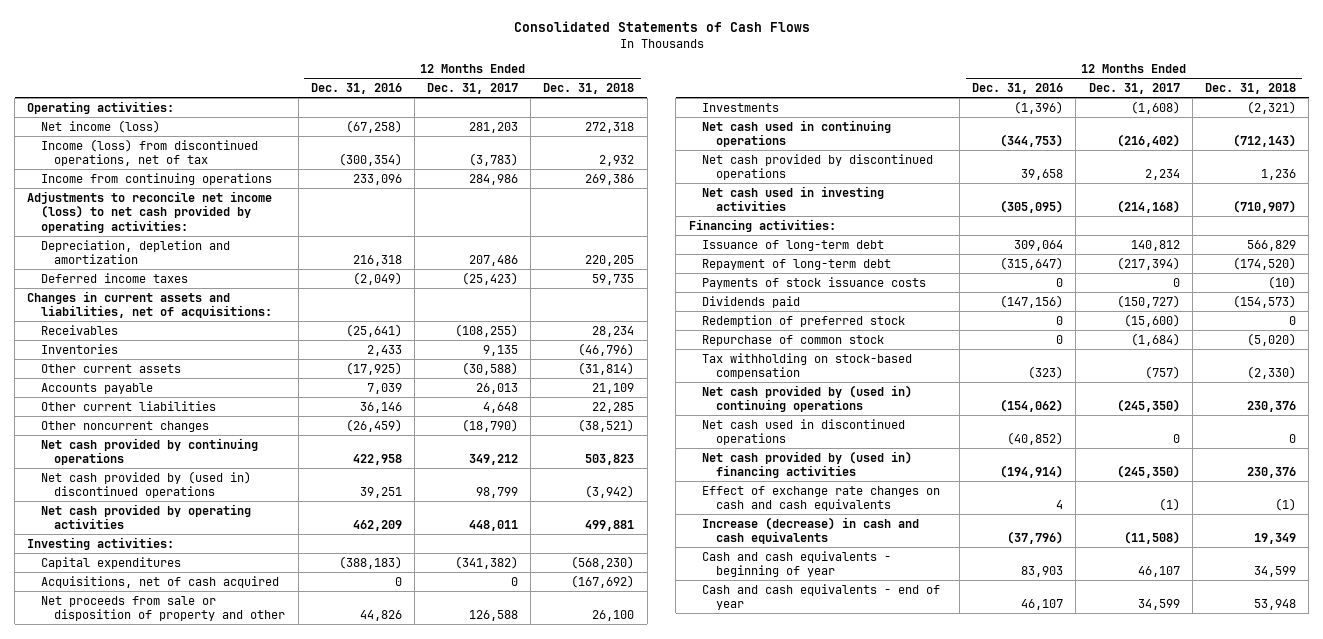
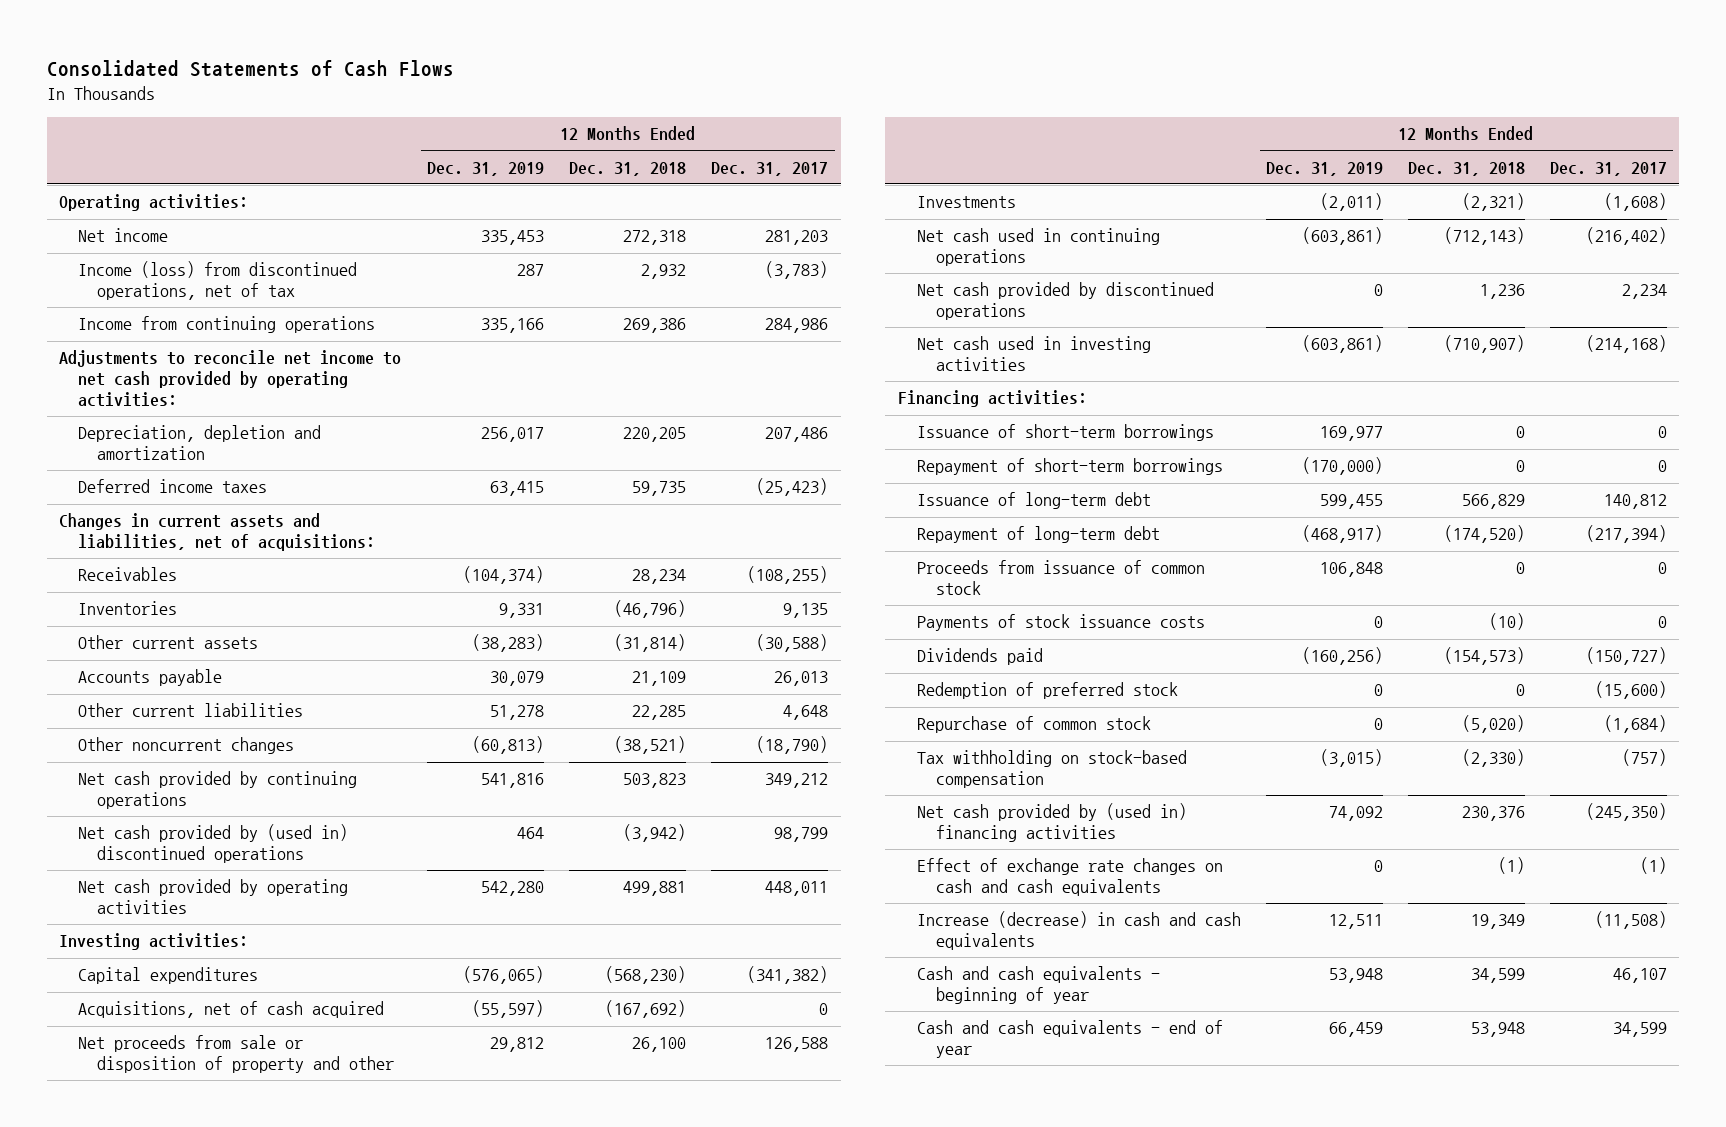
- | 12 Months Ended Dec. 31, 2016 | 12 Months Ended Dec. 31, 2017 | 12 Months Ended Dec. 31, 2018
+ | 12 Months Ended Dec. 31, 2019 | 12 Months Ended Dec. 31, 2018 | 12 Months Ended Dec. 31, 2017
- Net income (loss) | (67,258) | 281,203 | 272,318
+ Net income | 335,453 | 272,318 | 281,203
- Adjustments to reconcile net income (loss) to net cash provided by operating activities:
+ Adjustments to reconcile net income to net cash provided by operating activities:
+ Issuance of short-term borrowings | 169,977 | 0 | 0
+ Repayment of short-term borrowings | (170,000) | 0 | 0
+ Proceeds from issuance of common stock | 106,848 | 0 | 0
- Net cash provided by (used in) continuing operations | (154,062) | (245,350) | 230,376
- Net cash used in discontinued operations | (40,852) | 0 | 0

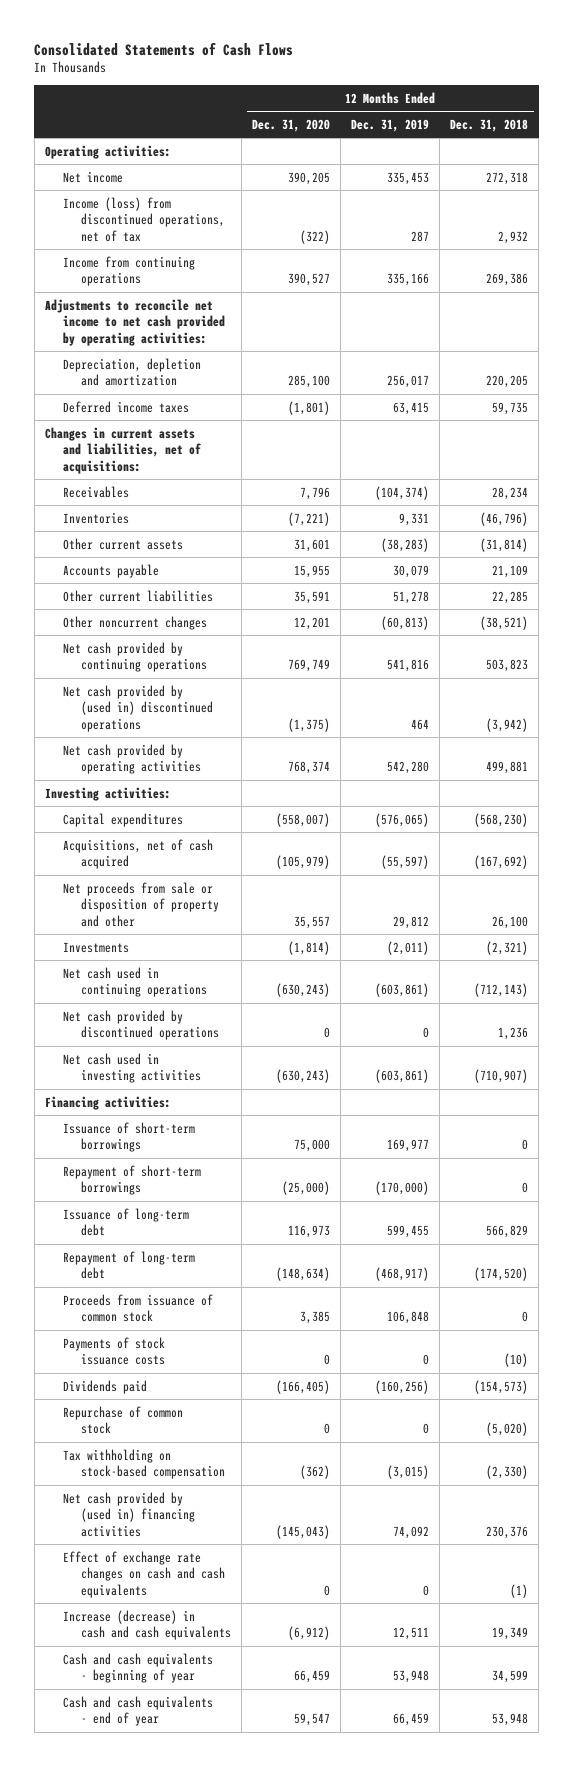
- | 12 Months Ended Dec. 31, 2019 | 12 Months Ended Dec. 31, 2018 | 12 Months Ended Dec. 31, 2017
+ | 12 Months Ended Dec. 31, 2020 | 12 Months Ended Dec. 31, 2019 | 12 Months Ended Dec. 31, 2018
- Redemption of preferred stock | 0 | 0 | (15,600)

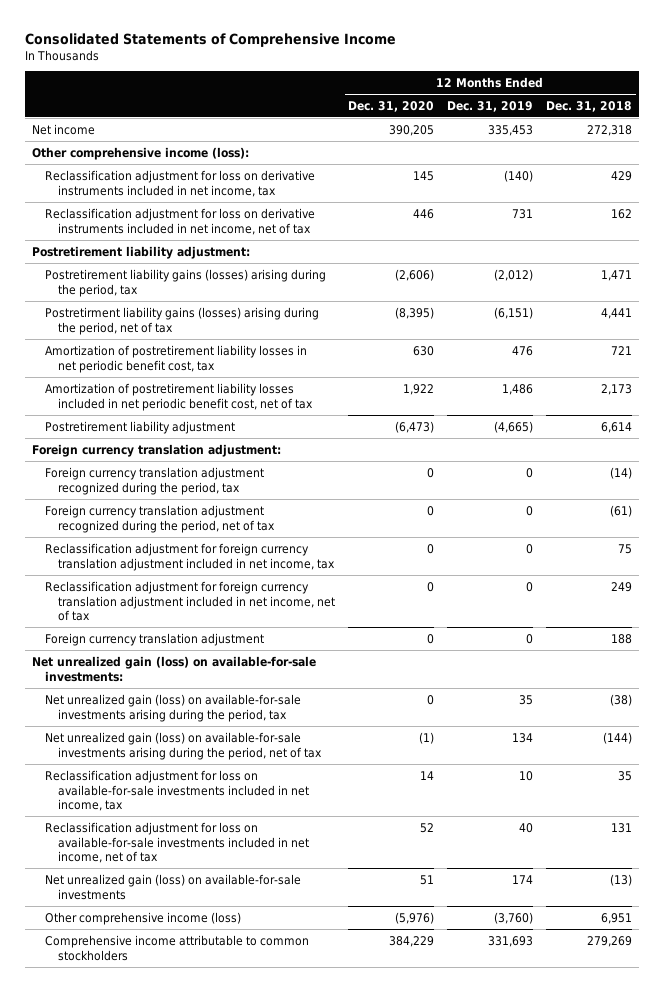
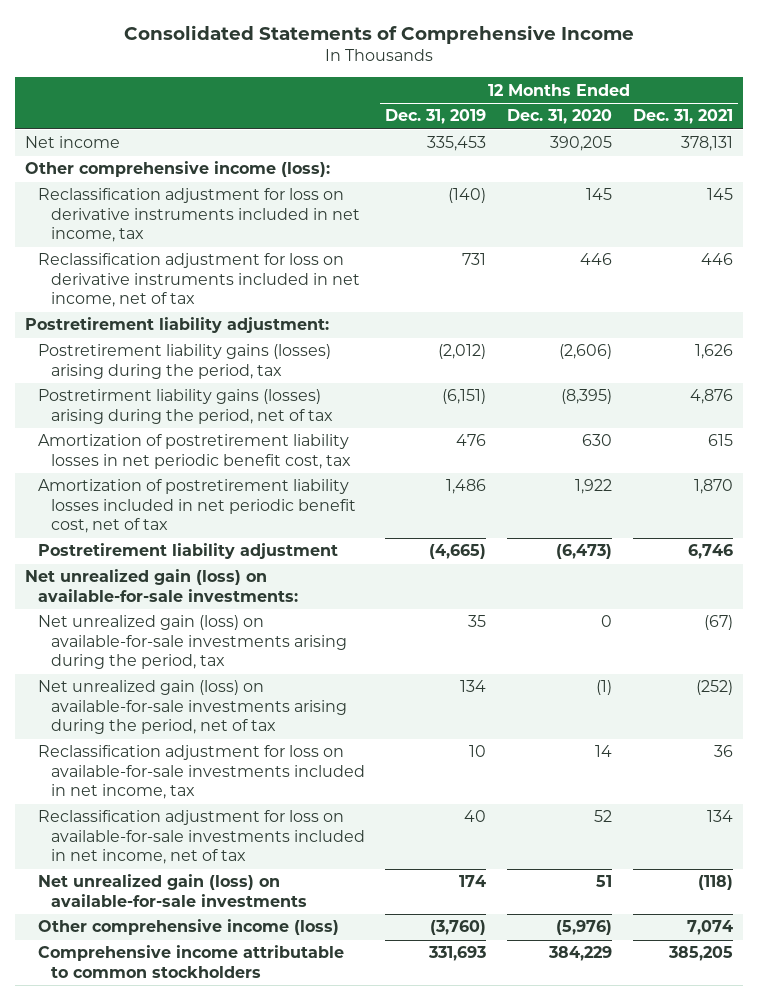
- | 12 Months Ended Dec. 31, 2020 | 12 Months Ended Dec. 31, 2019 | 12 Months Ended Dec. 31, 2018
+ | 12 Months Ended Dec. 31, 2019 | 12 Months Ended Dec. 31, 2020 | 12 Months Ended Dec. 31, 2021
- Foreign currency translation adjustment:
- Foreign currency translation adjustment recognized during the period, tax | 0 | 0 | (14)
- Foreign currency translation adjustment recognized during the period, net of tax | 0 | 0 | (61)
- Reclassification adjustment for foreign currency translation adjustment included in net income, tax | 0 | 0 | 75
- Reclassification adjustment for foreign currency translation adjustment included in net income, net of tax | 0 | 0 | 249
- Foreign currency translation adjustment | 0 | 0 | 188

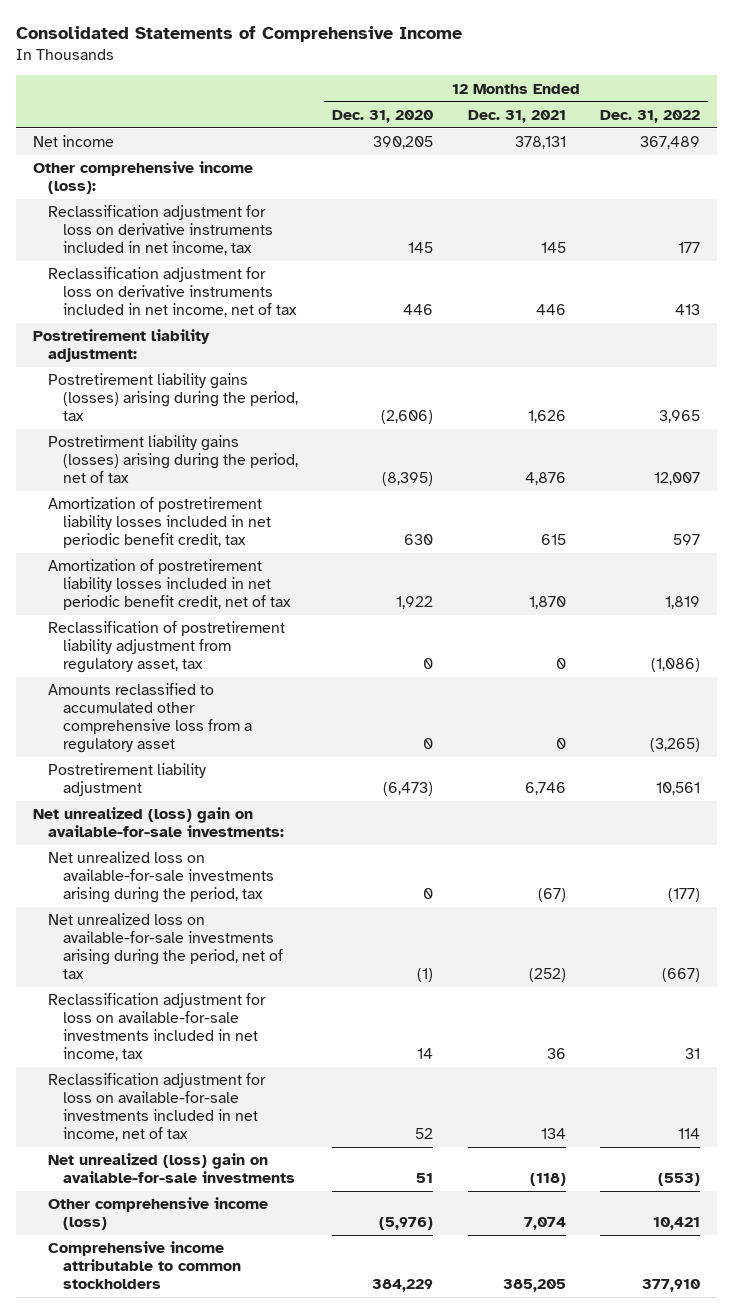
- | 12 Months Ended Dec. 31, 2019 | 12 Months Ended Dec. 31, 2020 | 12 Months Ended Dec. 31, 2021
+ | 12 Months Ended Dec. 31, 2020 | 12 Months Ended Dec. 31, 2021 | 12 Months Ended Dec. 31, 2022
- Amortization of postretirement liability losses in net periodic benefit cost, tax | 476 | 630 | 615
- Amortization of postretirement liability losses included in net periodic benefit cost, net of tax | 1,486 | 1,922 | 1,870
+ Amortization of postretirement liability losses included in net periodic benefit credit, tax | 630 | 615 | 597
+ Amortization of postretirement liability losses included in net periodic benefit credit, net of tax | 1,922 | 1,870 | 1,819
+ Reclassification of postretirement liability adjustment from regulatory asset, tax | 0 | 0 | (1,086)
+ Amounts reclassified to accumulated other comprehensive loss from a regulatory asset | 0 | 0 | (3,265)
- Net unrealized gain (loss) on available-for-sale investments:
- Net unrealized gain (loss) on available-for-sale investments arising during the period, tax | 35 | 0 | (67)
- Net unrealized gain (loss) on available-for-sale investments arising during the period, net of tax | 134 | (1) | (252)
+ Net unrealized (loss) gain on available-for-sale investments:
+ Net unrealized loss on available-for-sale investments arising during the period, tax | 0 | (67) | (177)
+ Net unrealized loss on available-for-sale investments arising during the period, net of tax | (1) | (252) | (667)
- Net unrealized gain (loss) on available-for-sale investments | 174 | 51 | (118)
+ Net unrealized (loss) gain on available-for-sale investments | 51 | (118) | (553)

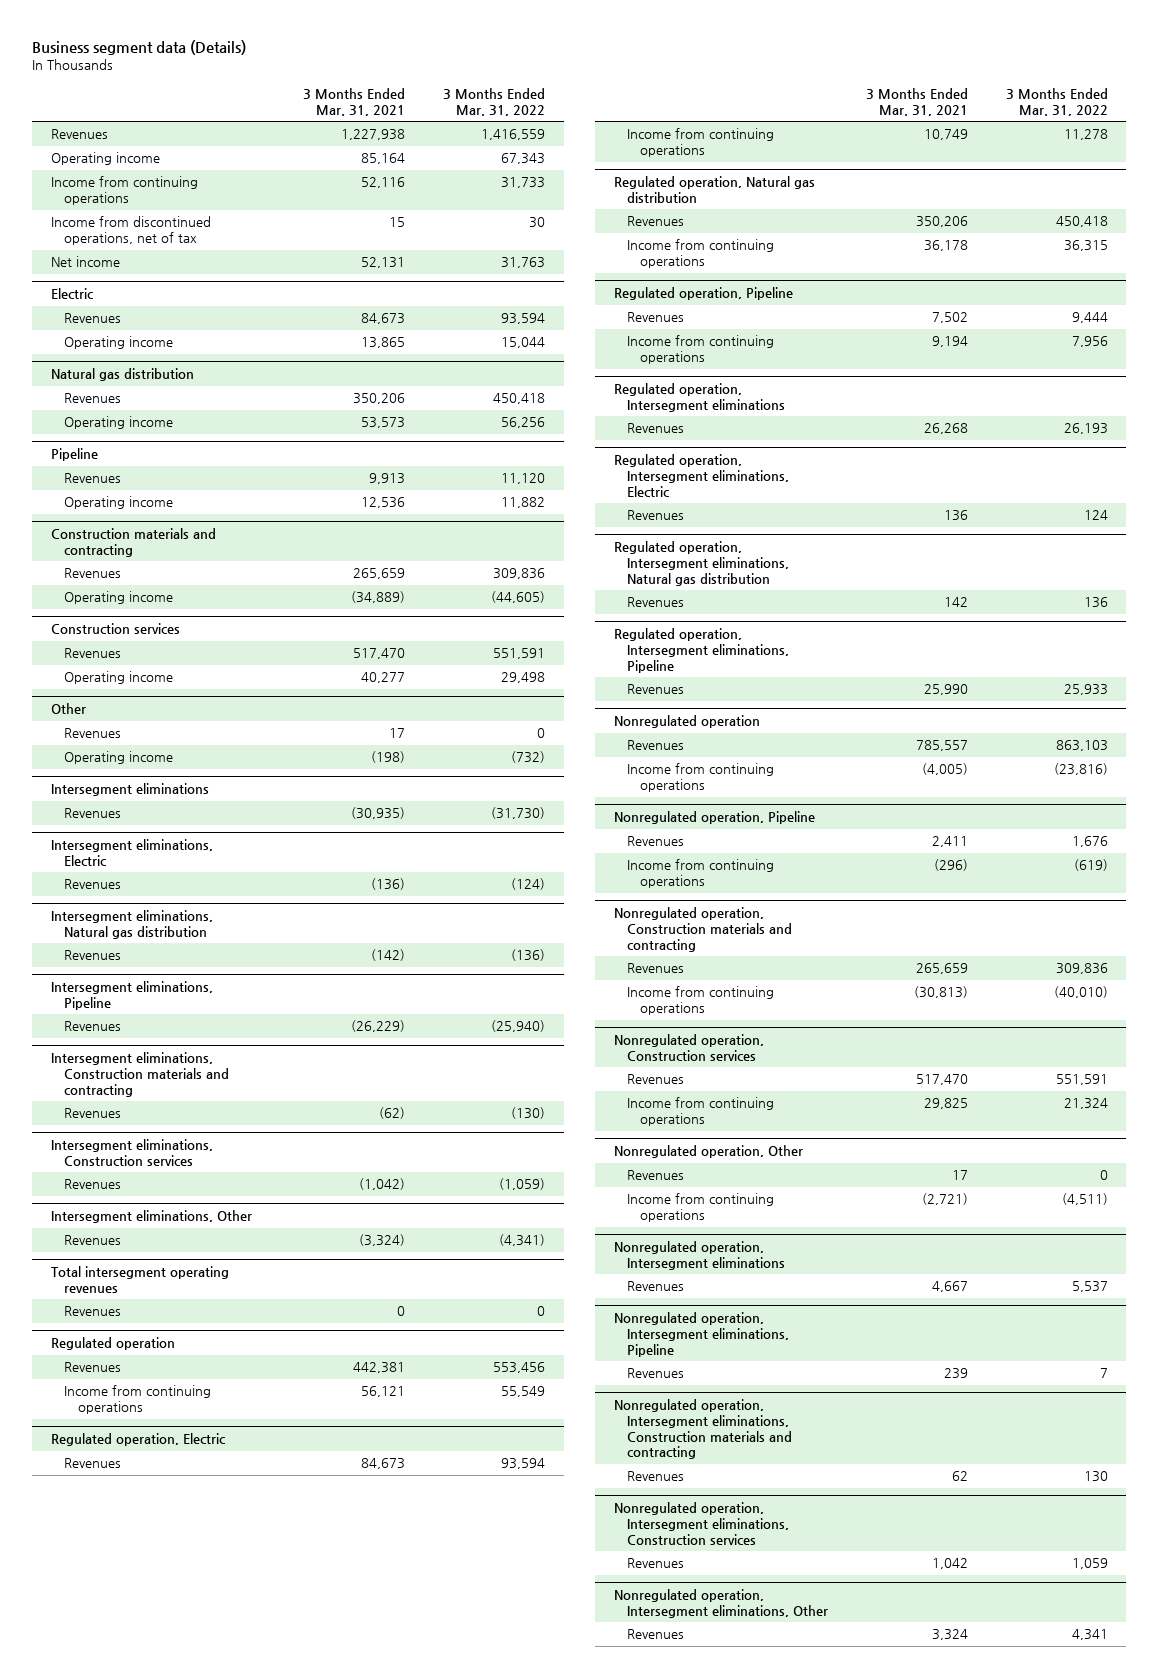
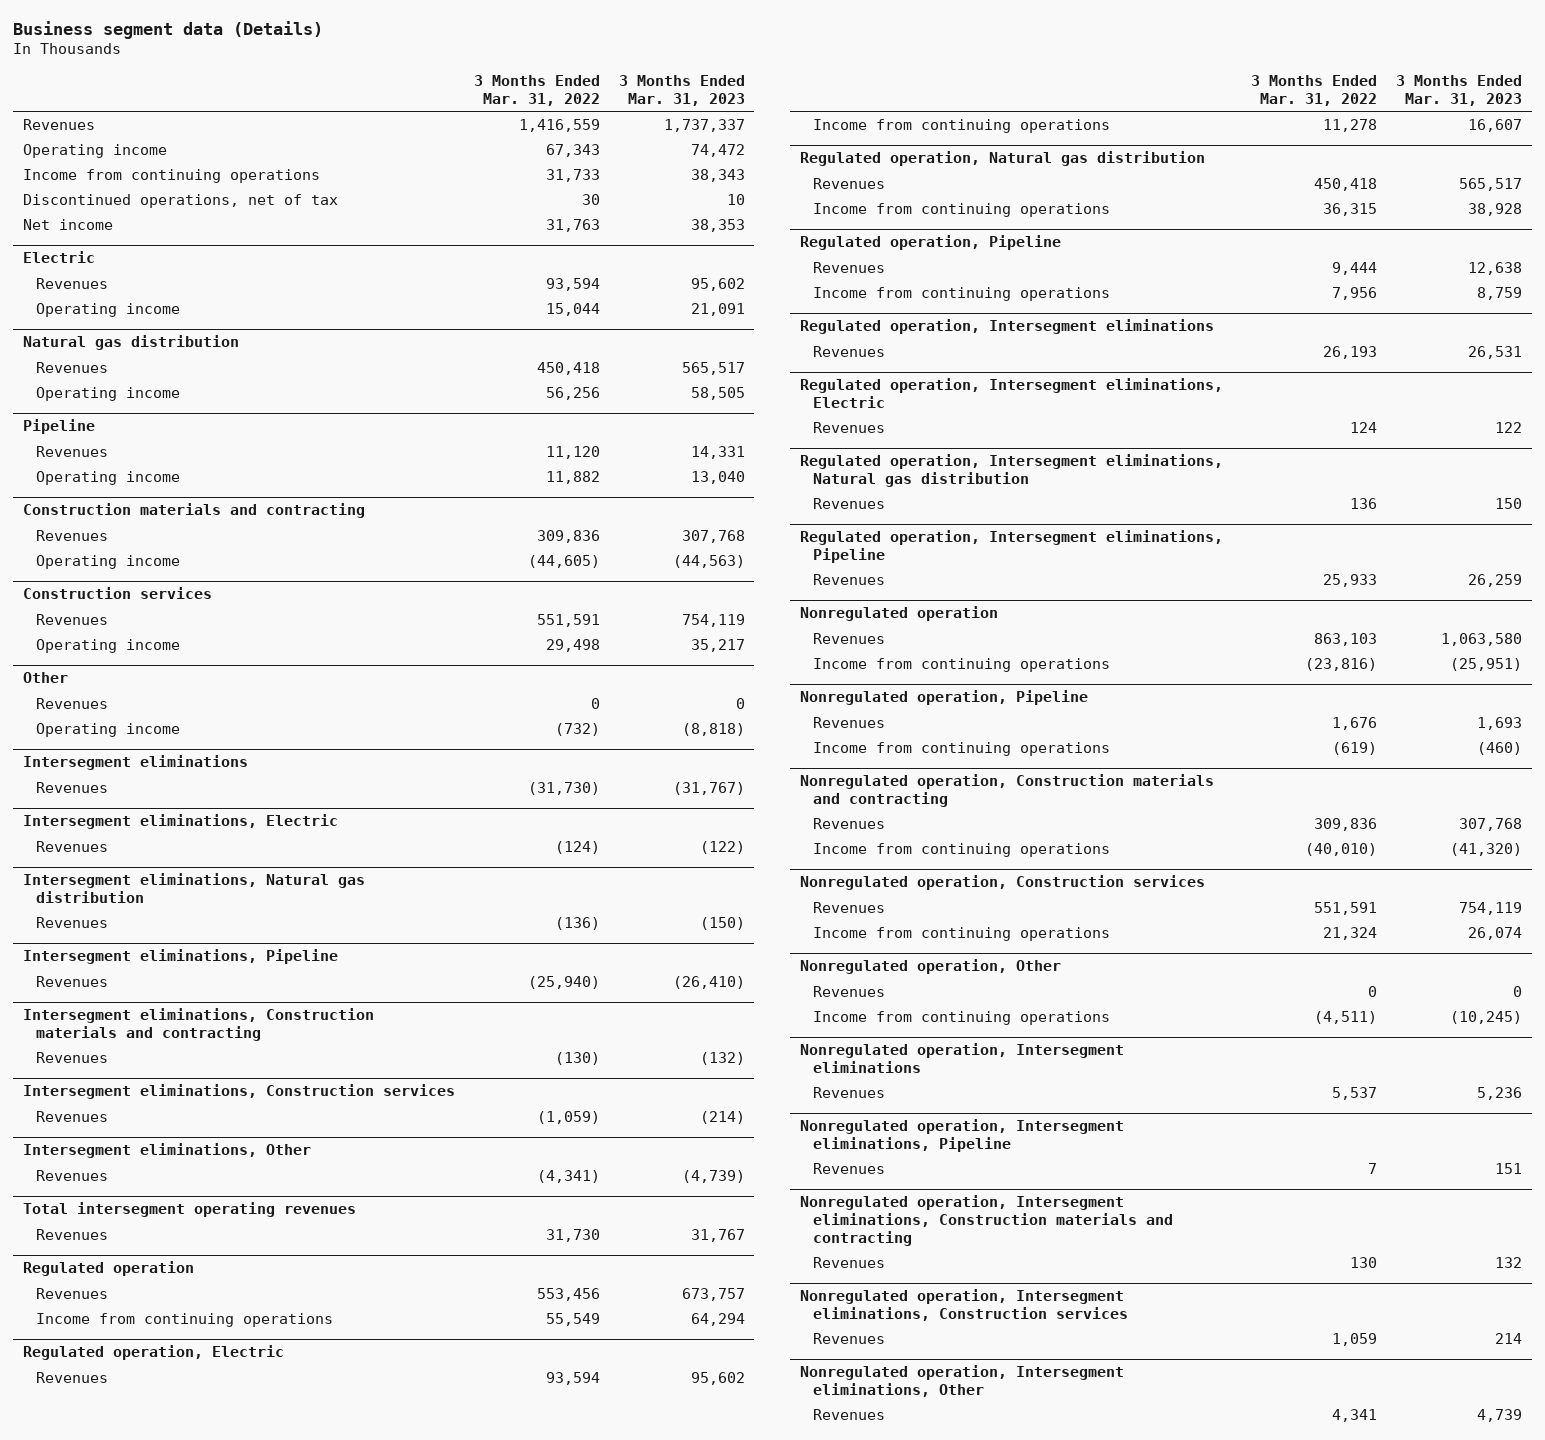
- | 3 Months Ended Mar. 31, 2021 | 3 Months Ended Mar. 31, 2022
+ | 3 Months Ended Mar. 31, 2022 | 3 Months Ended Mar. 31, 2023
- Income from discontinued operations, net of tax | 15 | 30
+ Discontinued operations, net of tax | 30 | 10
@ Total intersegment operating revenues
- Revenues | 0 | 0
+ Revenues | 31,730 | 31,767

